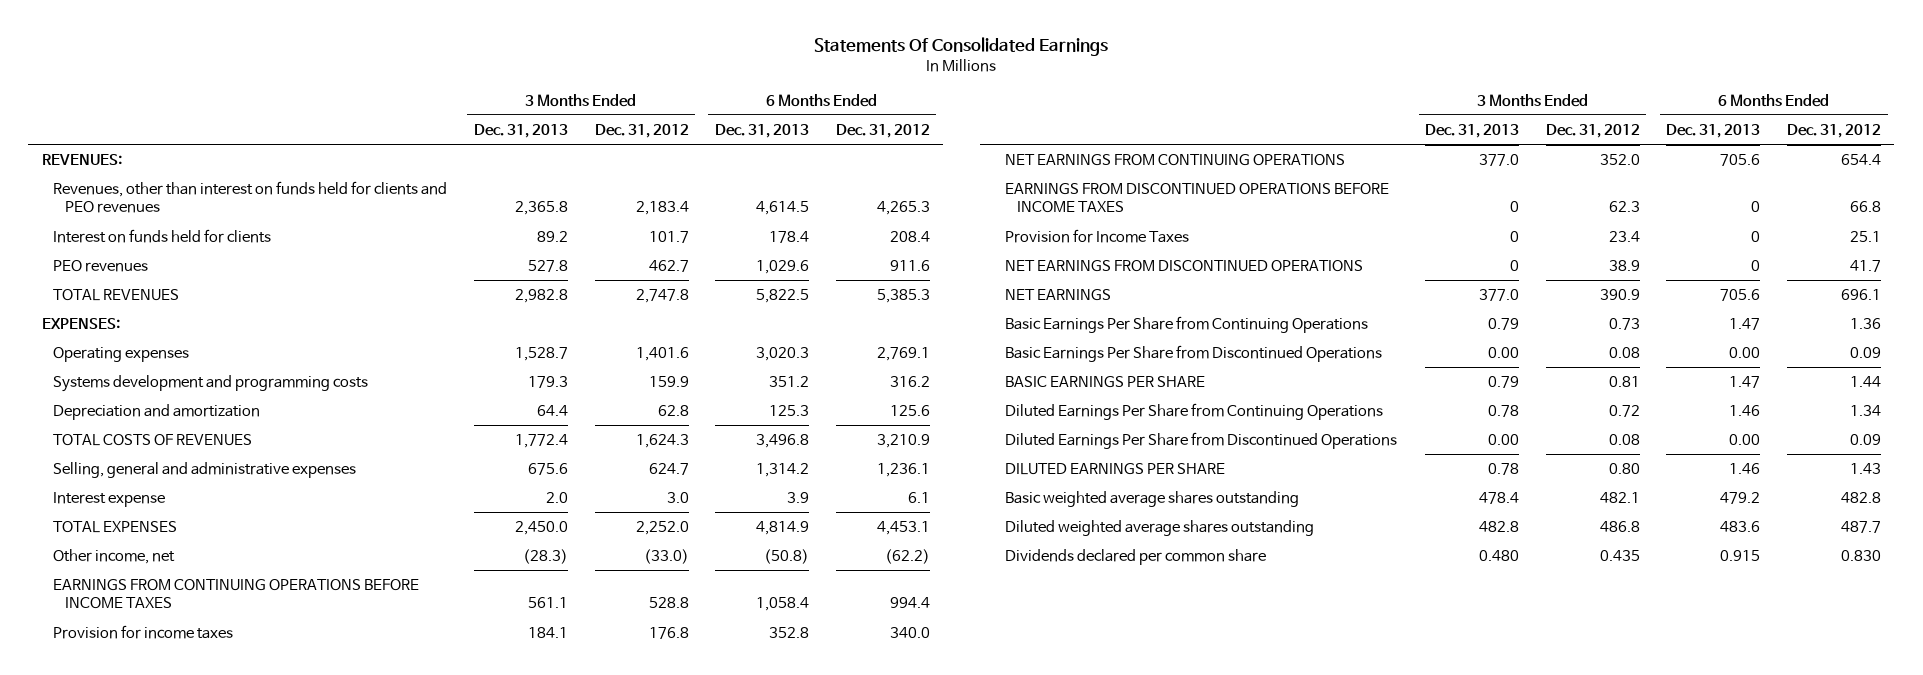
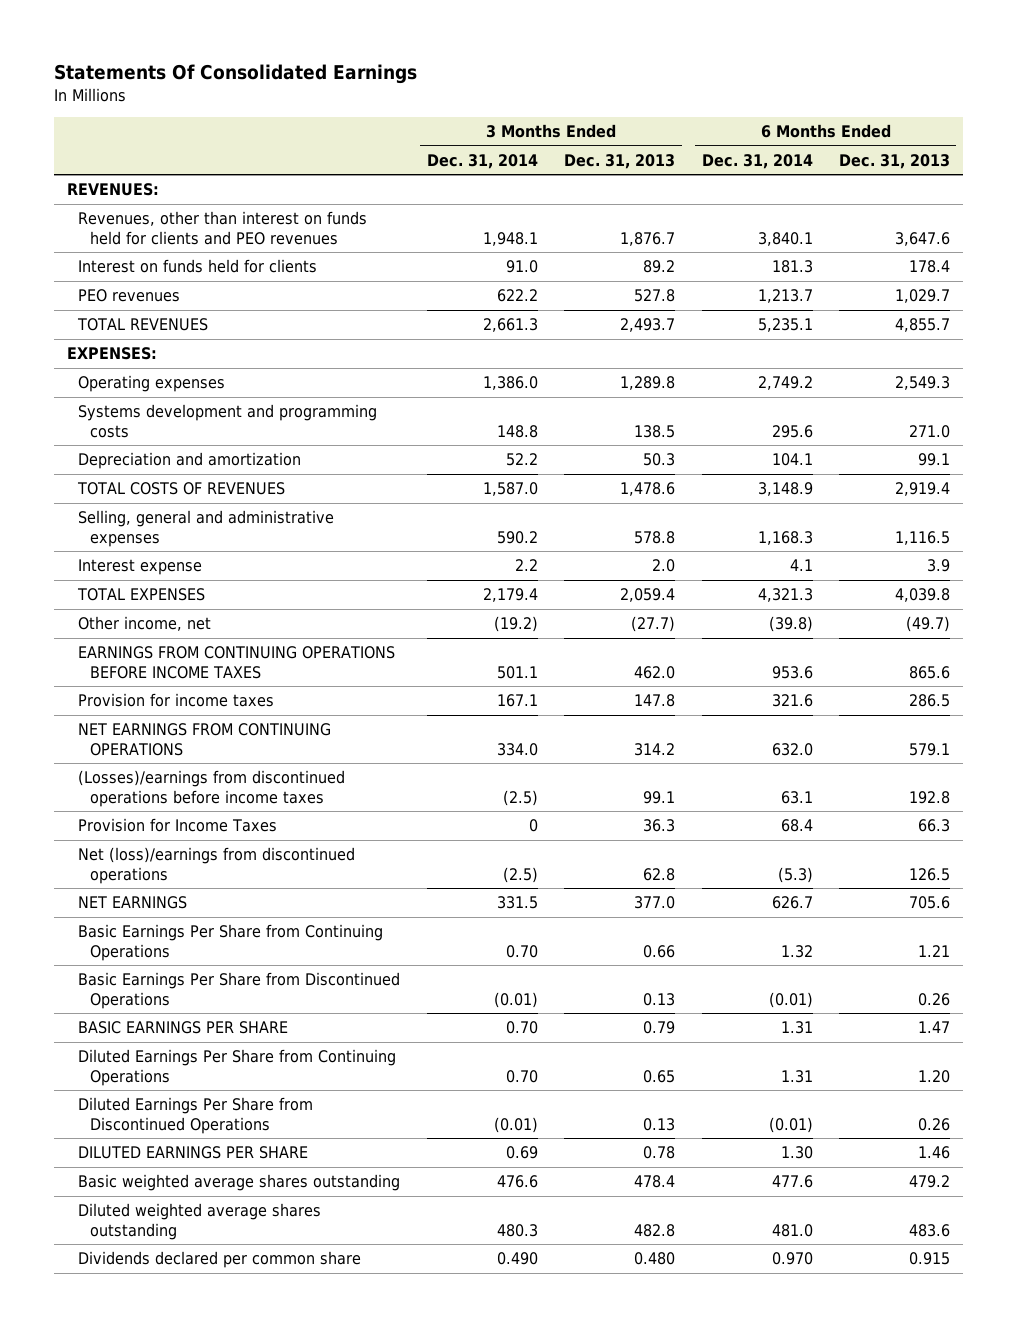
- | 3 Months Ended Dec. 31, 2013 | 3 Months Ended Dec. 31, 2012 | 6 Months Ended Dec. 31, 2013 | 6 Months Ended Dec. 31, 2012
+ | 3 Months Ended Dec. 31, 2014 | 3 Months Ended Dec. 31, 2013 | 6 Months Ended Dec. 31, 2014 | 6 Months Ended Dec. 31, 2013
- Revenues, other than interest on funds held for clients and PEO revenues | 2,365.8 | 2,183.4 | 4,614.5 | 4,265.3
+ Revenues, other than interest on funds held for clients and PEO revenues | 1,948.1 | 1,876.7 | 3,840.1 | 3,647.6
- PEO revenues | 527.8 | 462.7 | 1,029.6 | 911.6
- TOTAL REVENUES | 2,982.8 | 2,747.8 | 5,822.5 | 5,385.3
+ PEO revenues | 622.2 | 527.8 | 1,213.7 | 1,029.7
+ TOTAL REVENUES | 2,661.3 | 2,493.7 | 5,235.1 | 4,855.7
- Operating expenses | 1,528.7 | 1,401.6 | 3,020.3 | 2,769.1
- Systems development and programming costs | 179.3 | 159.9 | 351.2 | 316.2
- Depreciation and amortization | 64.4 | 62.8 | 125.3 | 125.6
- TOTAL COSTS OF REVENUES | 1,772.4 | 1,624.3 | 3,496.8 | 3,210.9
- Selling, general and administrative expenses | 675.6 | 624.7 | 1,314.2 | 1,236.1
+ Operating expenses | 1,386.0 | 1,289.8 | 2,749.2 | 2,549.3
+ Systems development and programming costs | 148.8 | 138.5 | 295.6 | 271.0
+ Depreciation and amortization | 52.2 | 50.3 | 104.1 | 99.1
+ TOTAL COSTS OF REVENUES | 1,587.0 | 1,478.6 | 3,148.9 | 2,919.4
+ Selling, general and administrative expenses | 590.2 | 578.8 | 1,168.3 | 1,116.5
- TOTAL EXPENSES | 2,450.0 | 2,252.0 | 4,814.9 | 4,453.1
- Other income, net | (28.3) | (33.0) | (50.8) | (62.2)
- EARNINGS FROM CONTINUING OPERATIONS BEFORE INCOME TAXES | 561.1 | 528.8 | 1,058.4 | 994.4
- Provision for income taxes | 184.1 | 176.8 | 352.8 | 340.0
- NET EARNINGS FROM CONTINUING OPERATIONS | 377.0 | 352.0 | 705.6 | 654.4
- EARNINGS FROM DISCONTINUED OPERATIONS BEFORE INCOME TAXES | 0 | 62.3 | 0 | 66.8
- Provision for Income Taxes | 0 | 23.4 | 0 | 25.1
- NET EARNINGS FROM DISCONTINUED OPERATIONS | 0 | 38.9 | 0 | 41.7
+ TOTAL EXPENSES | 2,179.4 | 2,059.4 | 4,321.3 | 4,039.8
+ Other income, net | (19.2) | (27.7) | (39.8) | (49.7)
+ EARNINGS FROM CONTINUING OPERATIONS BEFORE INCOME TAXES | 501.1 | 462.0 | 953.6 | 865.6
+ Provision for income taxes | 167.1 | 147.8 | 321.6 | 286.5
+ NET EARNINGS FROM CONTINUING OPERATIONS | 334.0 | 314.2 | 632.0 | 579.1
+ (Losses)/earnings from discontinued operations before income taxes | (2.5) | 99.1 | 63.1 | 192.8
+ Provision for Income Taxes | 0 | 36.3 | 68.4 | 66.3
+ Net (loss)/earnings from discontinued operations | (2.5) | 62.8 | (5.3) | 126.5
- Basic Earnings Per Share from Continuing Operations | 0.79 | 0.73 | 1.47 | 1.36
- Basic Earnings Per Share from Discontinued Operations | 0.00 | 0.08 | 0.00 | 0.09
+ Basic Earnings Per Share from Continuing Operations | 0.70 | 0.66 | 1.32 | 1.21
+ Basic Earnings Per Share from Discontinued Operations | (0.01) | 0.13 | (0.01) | 0.26
- Diluted Earnings Per Share from Continuing Operations | 0.78 | 0.72 | 1.46 | 1.34
- Diluted Earnings Per Share from Discontinued Operations | 0.00 | 0.08 | 0.00 | 0.09
+ Diluted Earnings Per Share from Continuing Operations | 0.70 | 0.65 | 1.31 | 1.20
+ Diluted Earnings Per Share from Discontinued Operations | (0.01) | 0.13 | (0.01) | 0.26

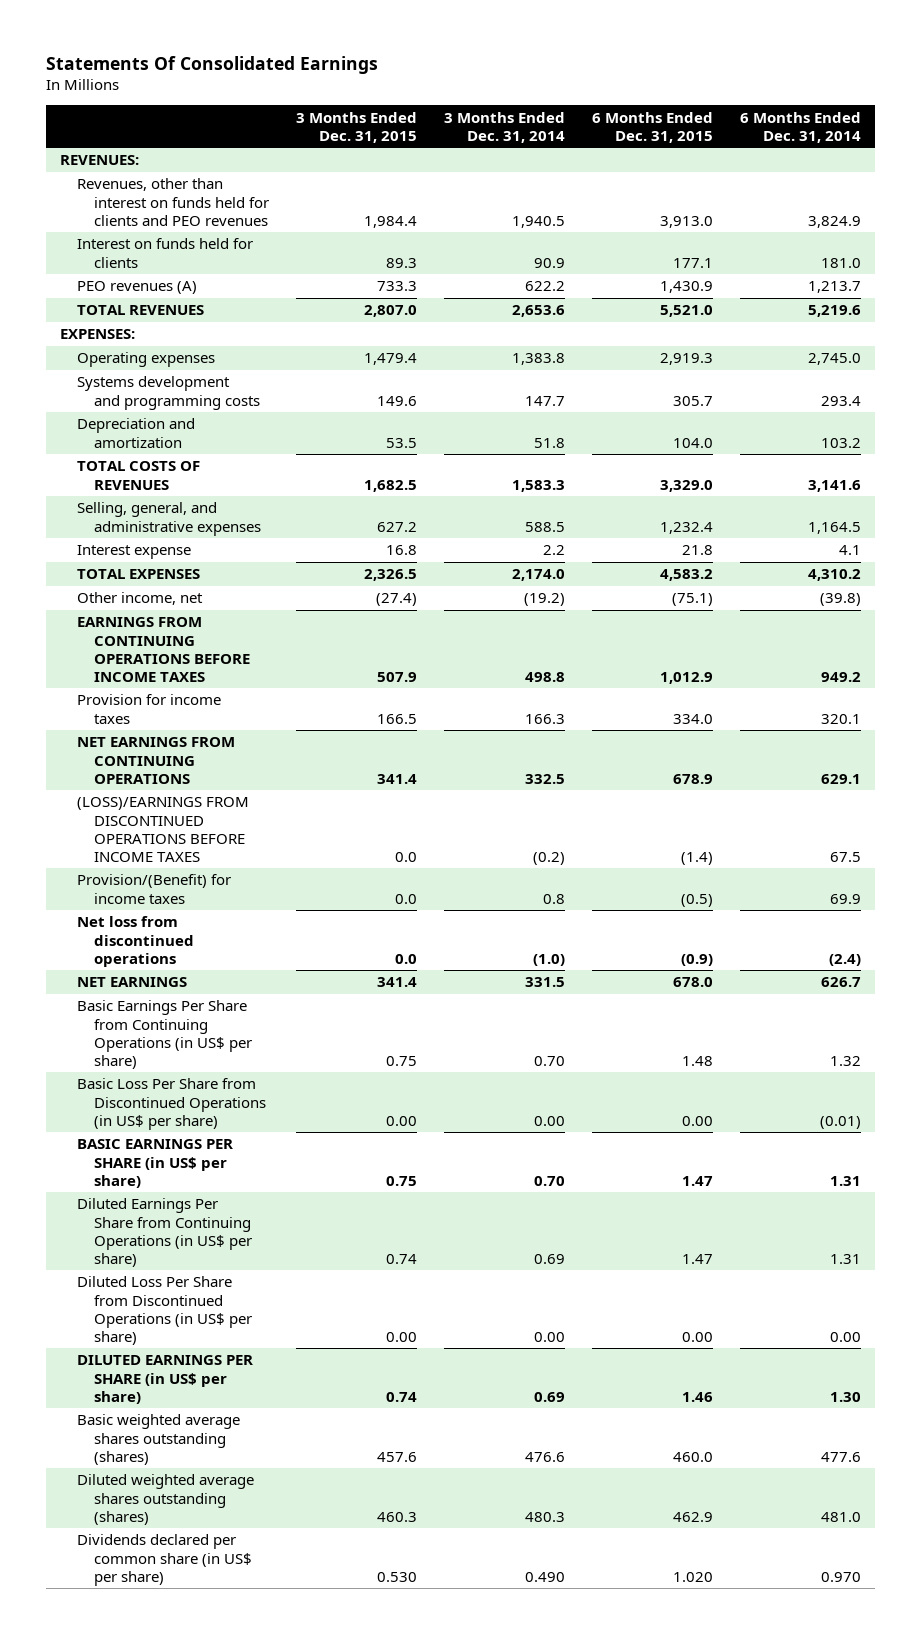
- | 3 Months Ended Dec. 31, 2014 | 3 Months Ended Dec. 31, 2013 | 6 Months Ended Dec. 31, 2014 | 6 Months Ended Dec. 31, 2013
+ | 3 Months Ended Dec. 31, 2015 | 3 Months Ended Dec. 31, 2014 | 6 Months Ended Dec. 31, 2015 | 6 Months Ended Dec. 31, 2014
- Revenues, other than interest on funds held for clients and PEO revenues | 1,948.1 | 1,876.7 | 3,840.1 | 3,647.6
- Interest on funds held for clients | 91.0 | 89.2 | 181.3 | 178.4
- PEO revenues | 622.2 | 527.8 | 1,213.7 | 1,029.7
- TOTAL REVENUES | 2,661.3 | 2,493.7 | 5,235.1 | 4,855.7
+ Revenues, other than interest on funds held for clients and PEO revenues | 1,984.4 | 1,940.5 | 3,913.0 | 3,824.9
+ Interest on funds held for clients | 89.3 | 90.9 | 177.1 | 181.0
+ PEO revenues (A) | 733.3 | 622.2 | 1,430.9 | 1,213.7
+ TOTAL REVENUES | 2,807.0 | 2,653.6 | 5,521.0 | 5,219.6
- Operating expenses | 1,386.0 | 1,289.8 | 2,749.2 | 2,549.3
- Systems development and programming costs | 148.8 | 138.5 | 295.6 | 271.0
- Depreciation and amortization | 52.2 | 50.3 | 104.1 | 99.1
- TOTAL COSTS OF REVENUES | 1,587.0 | 1,478.6 | 3,148.9 | 2,919.4
- Selling, general and administrative expenses | 590.2 | 578.8 | 1,168.3 | 1,116.5
+ Operating expenses | 1,479.4 | 1,383.8 | 2,919.3 | 2,745.0
+ Systems development and programming costs | 149.6 | 147.7 | 305.7 | 293.4
+ Depreciation and amortization | 53.5 | 51.8 | 104.0 | 103.2
+ TOTAL COSTS OF REVENUES | 1,682.5 | 1,583.3 | 3,329.0 | 3,141.6
+ Selling, general, and administrative expenses | 627.2 | 588.5 | 1,232.4 | 1,164.5
- TOTAL EXPENSES | 2,179.4 | 2,059.4 | 4,321.3 | 4,039.8
+ TOTAL EXPENSES | 2,326.5 | 2,174.0 | 4,583.2 | 4,310.2
- EARNINGS FROM CONTINUING OPERATIONS BEFORE INCOME TAXES | 501.1 | 462.0 | 953.6 | 865.6
- Provision for income taxes | 167.1 | 147.8 | 321.6 | 286.5
- NET EARNINGS FROM CONTINUING OPERATIONS | 334.0 | 314.2 | 632.0 | 579.1
- (Losses)/earnings from discontinued operations before income taxes | (2.5) | 99.1 | 63.1 | 192.8
- Provision for Income Taxes | 0 | 36.3 | 68.4 | 66.3
- Net (loss)/earnings from discontinued operations | (2.5) | 62.8 | (5.3) | 126.5
+ EARNINGS FROM CONTINUING OPERATIONS BEFORE INCOME TAXES | 507.9 | 498.8 | 1,012.9 | 949.2
+ Provision for income taxes | 166.5 | 166.3 | 334.0 | 320.1
+ NET EARNINGS FROM CONTINUING OPERATIONS | 341.4 | 332.5 | 678.9 | 629.1
+ (LOSS)/EARNINGS FROM DISCONTINUED OPERATIONS BEFORE INCOME TAXES | 0.0 | (0.2) | (1.4) | 67.5
+ Provision/(Benefit) for income taxes | 0.0 | 0.8 | (0.5) | 69.9
+ Net loss from discontinued operations | 0.0 | (1.0) | (0.9) | (2.4)
- Basic Earnings Per Share from Continuing Operations | 0.70 | 0.66 | 1.32 | 1.21
- Basic Earnings Per Share from Discontinued Operations | (0.01) | 0.13 | (0.01) | 0.26
- BASIC EARNINGS PER SHARE | 0.70 | 0.79 | 1.31 | 1.47
- Diluted Earnings Per Share from Continuing Operations | 0.70 | 0.65 | 1.31 | 1.20
- Diluted Earnings Per Share from Discontinued Operations | (0.01) | 0.13 | (0.01) | 0.26
- DILUTED EARNINGS PER SHARE | 0.69 | 0.78 | 1.30 | 1.46
- Basic weighted average shares outstanding | 476.6 | 478.4 | 477.6 | 479.2
- Diluted weighted average shares outstanding | 480.3 | 482.8 | 481.0 | 483.6
- Dividends declared per common share | 0.490 | 0.480 | 0.970 | 0.915
+ Basic Earnings Per Share from Continuing Operations (in US$ per share) | 0.75 | 0.70 | 1.48 | 1.32
+ Basic Loss Per Share from Discontinued Operations (in US$ per share) | 0.00 | 0.00 | 0.00 | (0.01)
+ BASIC EARNINGS PER SHARE (in US$ per share) | 0.75 | 0.70 | 1.47 | 1.31
+ Diluted Earnings Per Share from Continuing Operations (in US$ per share) | 0.74 | 0.69 | 1.47 | 1.31
+ Diluted Loss Per Share from Discontinued Operations (in US$ per share) | 0.00 | 0.00 | 0.00 | 0.00
+ DILUTED EARNINGS PER SHARE (in US$ per share) | 0.74 | 0.69 | 1.46 | 1.30
+ Basic weighted average shares outstanding (shares) | 457.6 | 476.6 | 460.0 | 477.6
+ Diluted weighted average shares outstanding (shares) | 460.3 | 480.3 | 462.9 | 481.0
+ Dividends declared per common share (in US$ per share) | 0.530 | 0.490 | 1.020 | 0.970

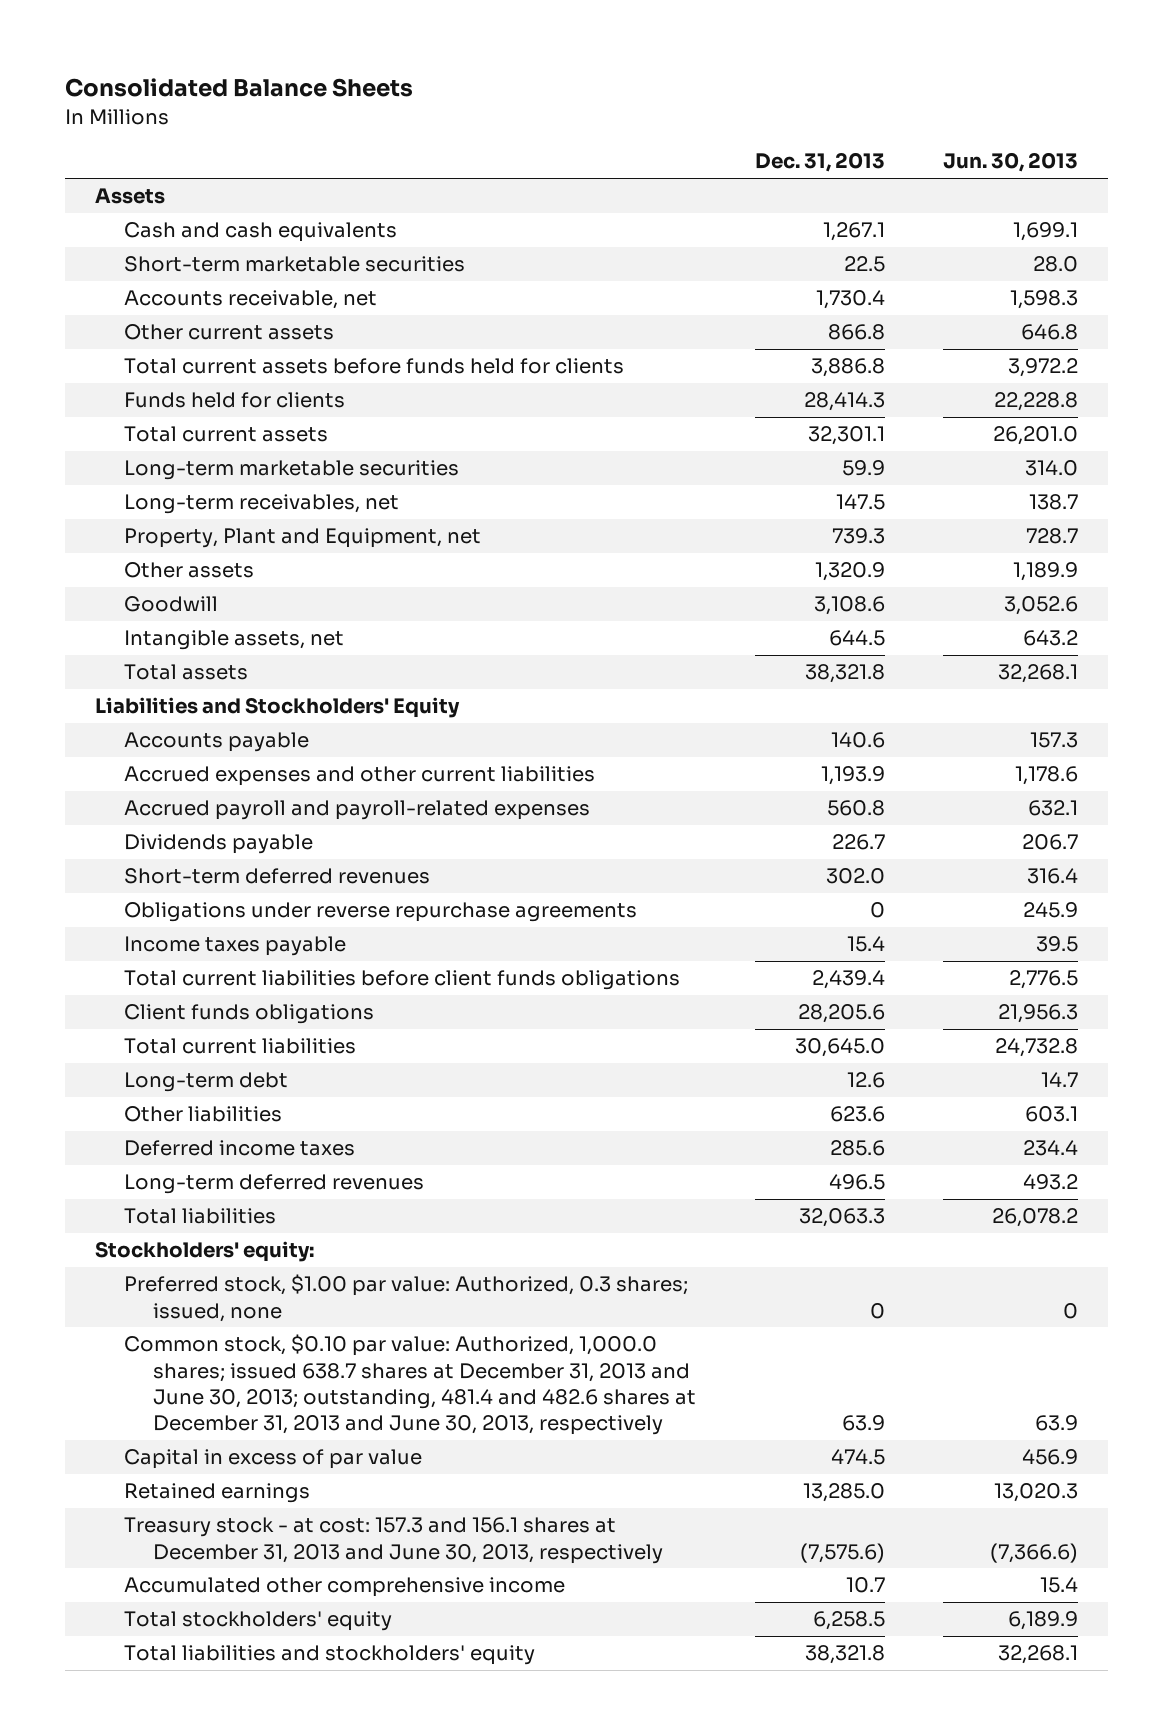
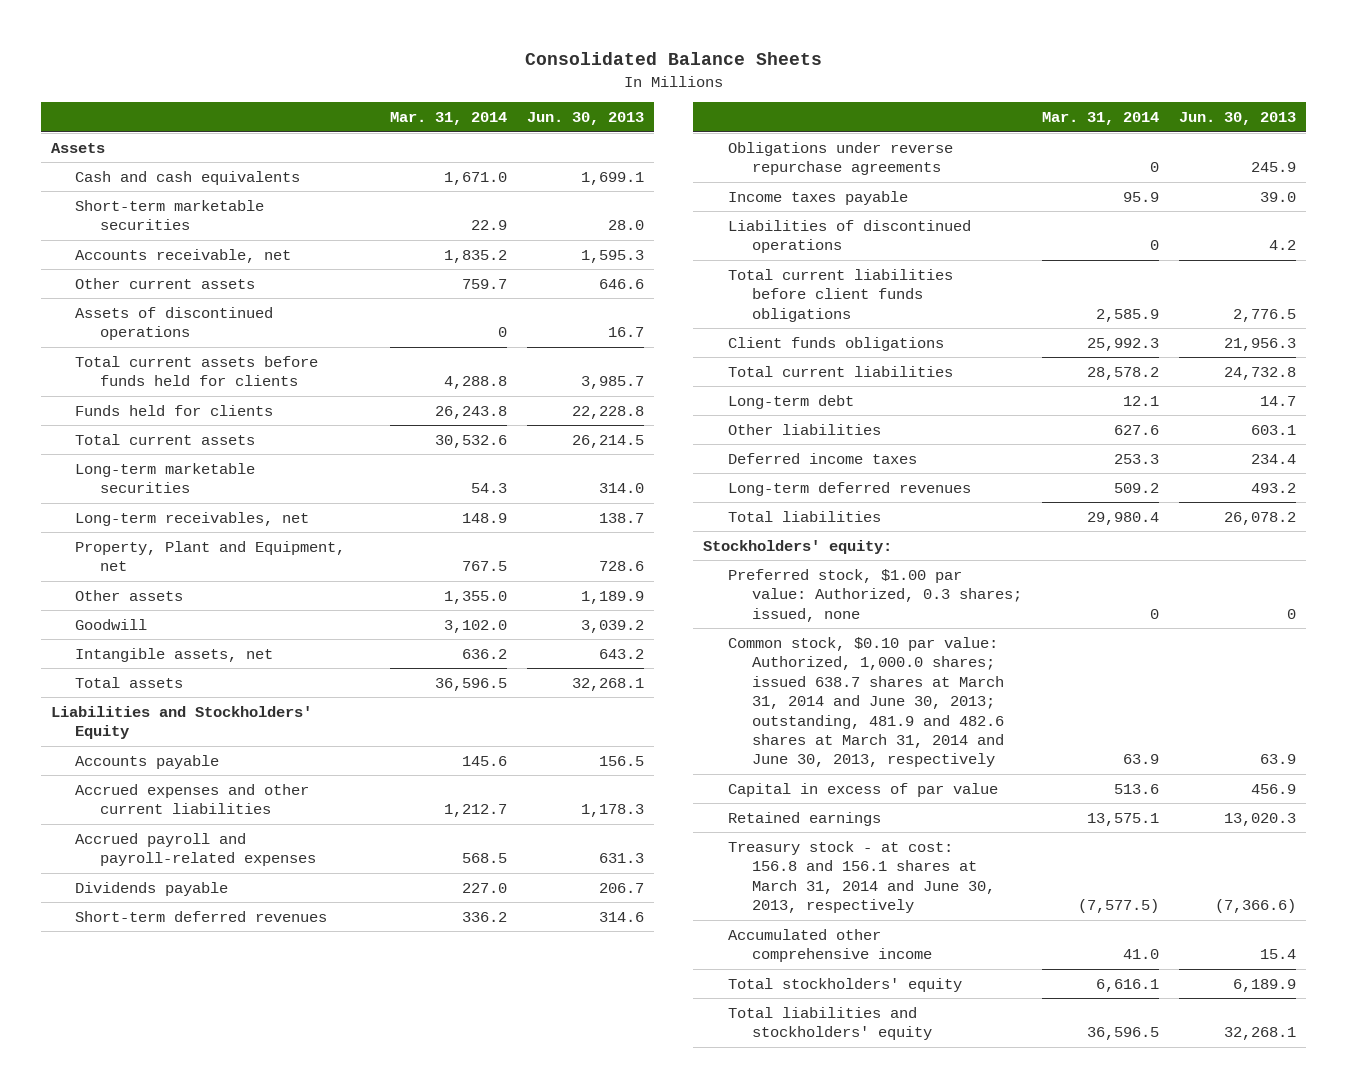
- | Dec. 31, 2013 | Jun. 30, 2013
+ | Mar. 31, 2014 | Jun. 30, 2013
- Accounts receivable, net | 1,730.4 | 1,598.3
- Other current assets | 866.8 | 646.8
- Total current assets before funds held for clients | 3,886.8 | 3,972.2
+ Accounts receivable, net | 1,835.2 | 1,595.3
+ Other current assets | 759.7 | 646.6
+ Assets of discontinued operations | 0 | 16.7
+ Total current assets before funds held for clients | 4,288.8 | 3,985.7
- Total current assets | 32,301.1 | 26,201.0
+ Total current assets | 30,532.6 | 26,214.5
- Property, Plant and Equipment, net | 739.3 | 728.7
+ Property, Plant and Equipment, net | 767.5 | 728.6
- Goodwill | 3,108.6 | 3,052.6
+ Goodwill | 3,102.0 | 3,039.2
- Accounts payable | 140.6 | 157.3
- Accrued expenses and other current liabilities | 1,193.9 | 1,178.6
- Accrued payroll and payroll-related expenses | 560.8 | 632.1
+ Accounts payable | 145.6 | 156.5
+ Accrued expenses and other current liabilities | 1,212.7 | 1,178.3
+ Accrued payroll and payroll-related expenses | 568.5 | 631.3
- Short-term deferred revenues | 302.0 | 316.4
+ Short-term deferred revenues | 336.2 | 314.6
- Income taxes payable | 15.4 | 39.5
+ Income taxes payable | 95.9 | 39.0
+ Liabilities of discontinued operations | 0 | 4.2
- Common stock, $0.10 par value: Authorized, 1,000.0 shares; issued 638.7 shares at December 31, 2013 and June 30, 2013; outstanding, 481.4 and 482.6 shares at December 31, 2013 and June 30, 2013, respectively | 63.9 | 63.9
+ Common stock, $0.10 par value: Authorized, 1,000.0 shares; issued 638.7 shares at March 31, 2014 and June 30, 2013; outstanding, 481.9 and 482.6 shares at March 31, 2014 and June 30, 2013, respectively | 63.9 | 63.9
- Treasury stock - at cost: 157.3 and 156.1 shares at December 31, 2013 and June 30, 2013, respectively | (7,575.6) | (7,366.6)
+ Treasury stock - at cost: 156.8 and 156.1 shares at March 31, 2014 and June 30, 2013, respectively | (7,577.5) | (7,366.6)

